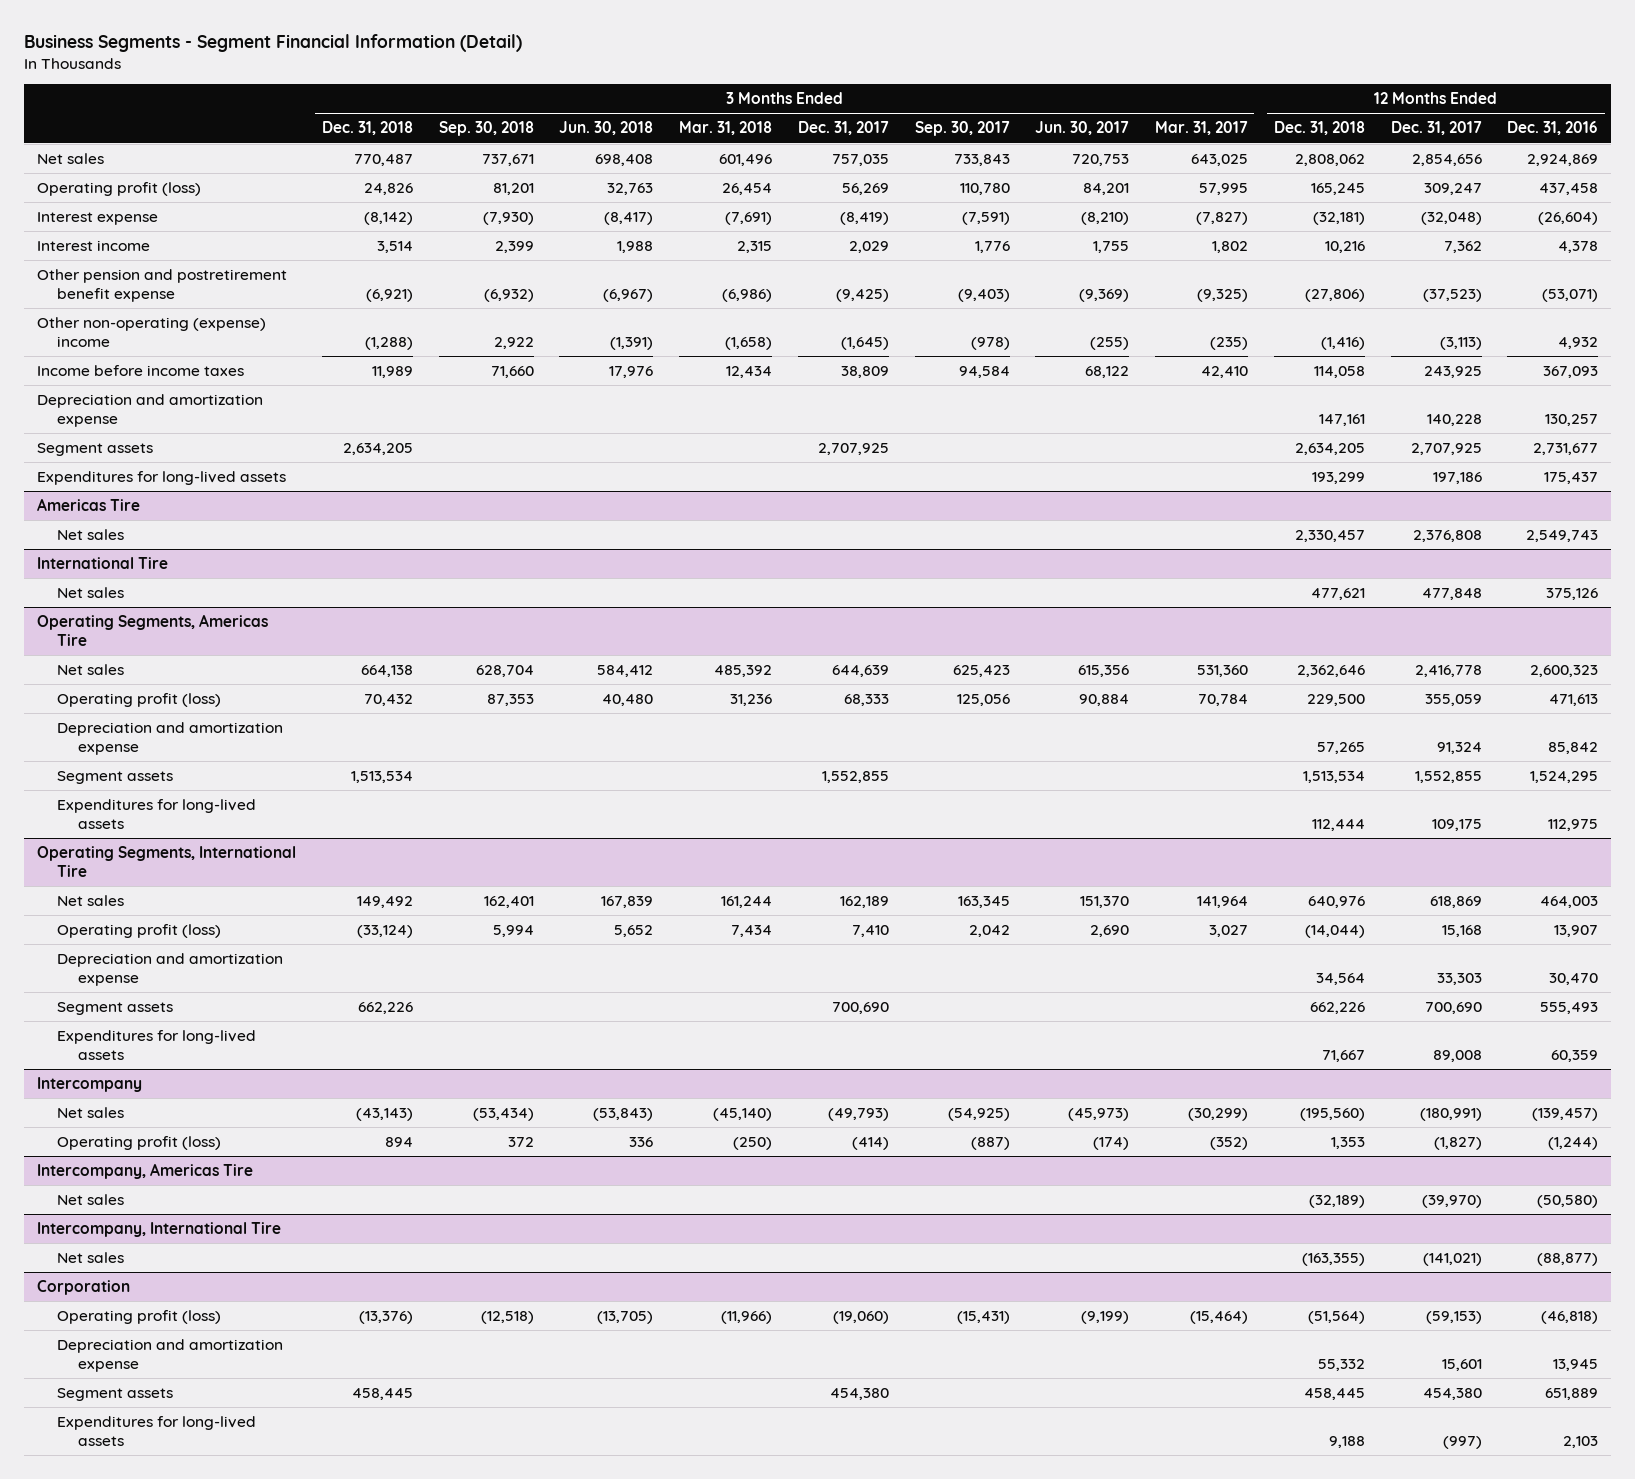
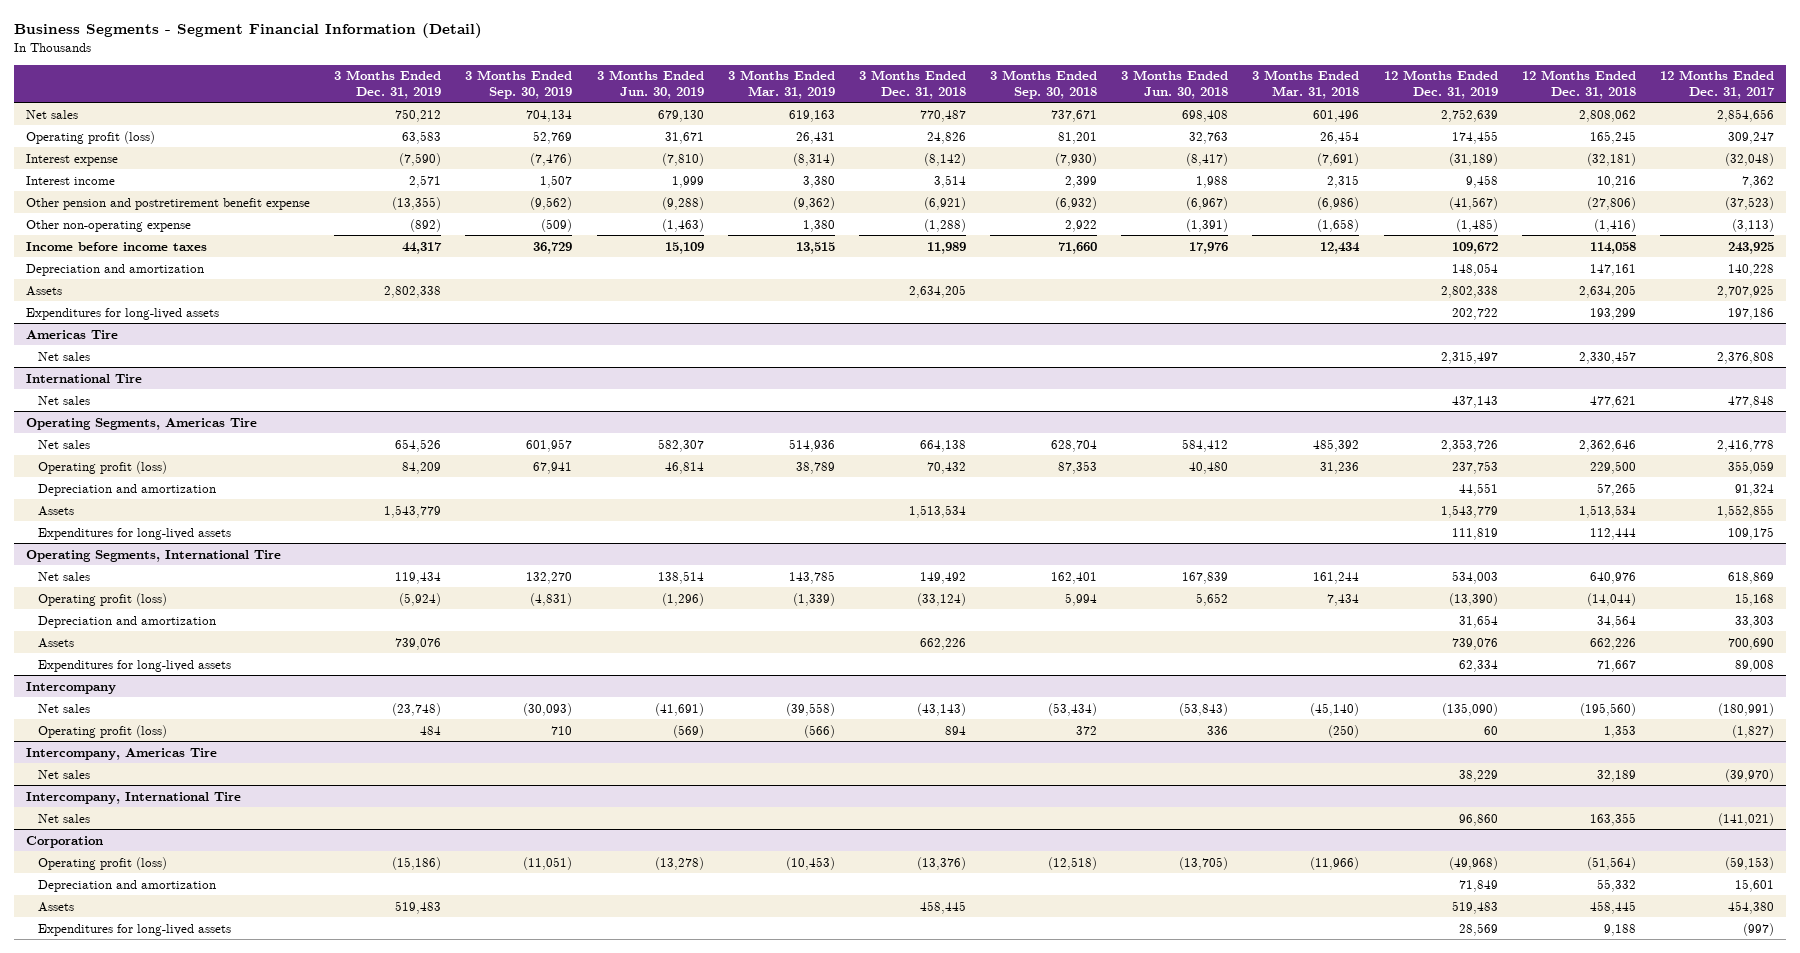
- | 3 Months Ended Dec. 31, 2018 | 3 Months Ended Sep. 30, 2018 | 3 Months Ended Jun. 30, 2018 | 3 Months Ended Mar. 31, 2018 | 3 Months Ended Dec. 31, 2017 | 3 Months Ended Sep. 30, 2017 | 3 Months Ended Jun. 30, 2017 | 3 Months Ended Mar. 31, 2017 | 12 Months Ended Dec. 31, 2018 | 12 Months Ended Dec. 31, 2017 | 12 Months Ended Dec. 31, 2016
+ | 3 Months Ended Dec. 31, 2019 | 3 Months Ended Sep. 30, 2019 | 3 Months Ended Jun. 30, 2019 | 3 Months Ended Mar. 31, 2019 | 3 Months Ended Dec. 31, 2018 | 3 Months Ended Sep. 30, 2018 | 3 Months Ended Jun. 30, 2018 | 3 Months Ended Mar. 31, 2018 | 12 Months Ended Dec. 31, 2019 | 12 Months Ended Dec. 31, 2018 | 12 Months Ended Dec. 31, 2017
- Other non-operating (expense) income | (1,288) | 2,922 | (1,391) | (1,658) | (1,645) | (978) | (255) | (235) | (1,416) | (3,113) | 4,932
+ Other non-operating expense | (892) | (509) | (1,463) | 1,380 | (1,288) | 2,922 | (1,391) | (1,658) | (1,485) | (1,416) | (3,113)
- Depreciation and amortization expense | | | | | | | | | 147,161 | 140,228 | 130,257
- Segment assets | 2,634,205 | | | | 2,707,925 | | | | 2,634,205 | 2,707,925 | 2,731,677
+ Depreciation and amortization | | | | | | | | | 148,054 | 147,161 | 140,228
+ Assets | 2,802,338 | | | | 2,634,205 | | | | 2,802,338 | 2,634,205 | 2,707,925
@ Operating Segments, Americas Tire
- Depreciation and amortization expense | | | | | | | | | 57,265 | 91,324 | 85,842
- Segment assets | 1,513,534 | | | | 1,552,855 | | | | 1,513,534 | 1,552,855 | 1,524,295
+ Depreciation and amortization | | | | | | | | | 44,551 | 57,265 | 91,324
+ Assets | 1,543,779 | | | | 1,513,534 | | | | 1,543,779 | 1,513,534 | 1,552,855
@ Operating Segments, International Tire
- Depreciation and amortization expense | | | | | | | | | 34,564 | 33,303 | 30,470
- Segment assets | 662,226 | | | | 700,690 | | | | 662,226 | 700,690 | 555,493
+ Depreciation and amortization | | | | | | | | | 31,654 | 34,564 | 33,303
+ Assets | 739,076 | | | | 662,226 | | | | 739,076 | 662,226 | 700,690
@ Intercompany, Americas Tire
- Net sales | | | | | | | | | (32,189) | (39,970) | (50,580)
+ Net sales | | | | | | | | | 38,229 | 32,189 | (39,970)
@ Intercompany, International Tire
- Net sales | | | | | | | | | (163,355) | (141,021) | (88,877)
+ Net sales | | | | | | | | | 96,860 | 163,355 | (141,021)
@ Corporation
- Depreciation and amortization expense | | | | | | | | | 55,332 | 15,601 | 13,945
- Segment assets | 458,445 | | | | 454,380 | | | | 458,445 | 454,380 | 651,889
+ Depreciation and amortization | | | | | | | | | 71,849 | 55,332 | 15,601
+ Assets | 519,483 | | | | 458,445 | | | | 519,483 | 458,445 | 454,380

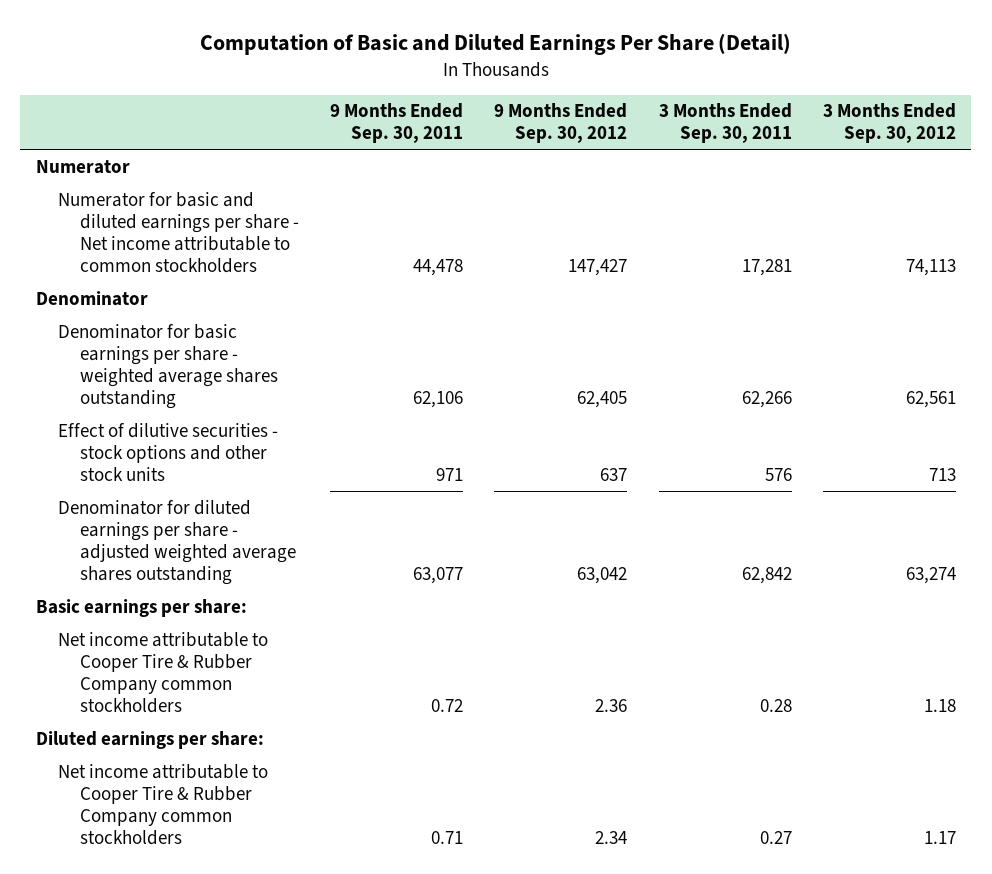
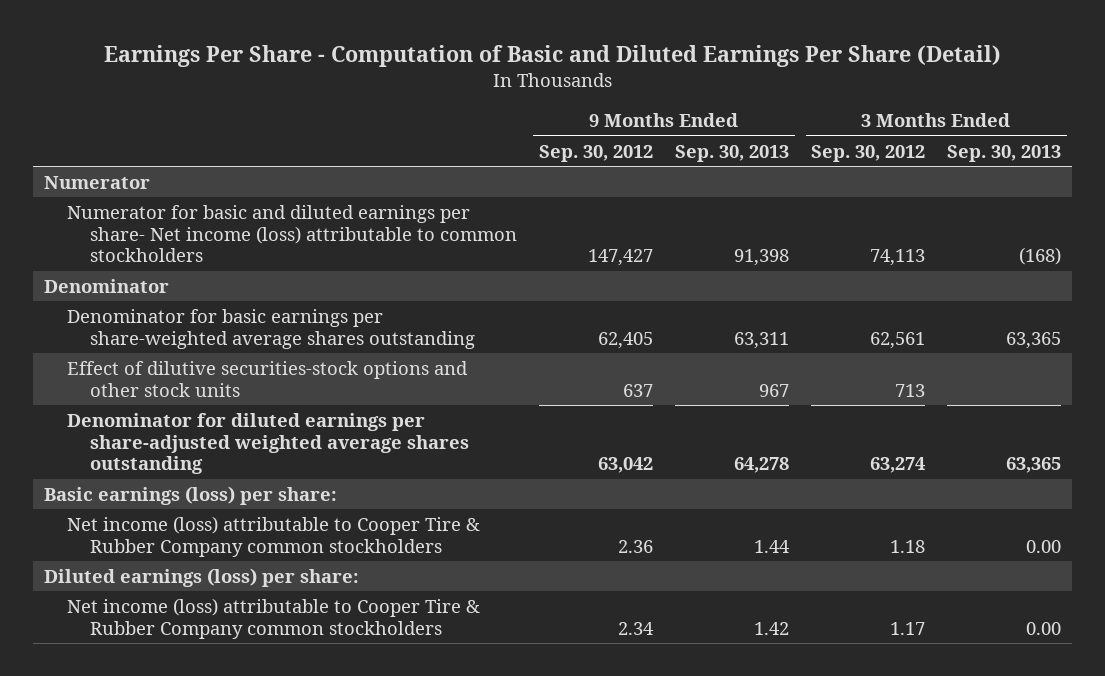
- Computation of Basic and Diluted Earnings Per Share (Detail)
+ Earnings Per Share - Computation of Basic and Diluted Earnings Per Share (Detail)
- | 9 Months Ended Sep. 30, 2011 | 9 Months Ended Sep. 30, 2012 | 3 Months Ended Sep. 30, 2011 | 3 Months Ended Sep. 30, 2012
+ | 9 Months Ended Sep. 30, 2012 | 9 Months Ended Sep. 30, 2013 | 3 Months Ended Sep. 30, 2012 | 3 Months Ended Sep. 30, 2013
- Numerator for basic and diluted earnings per share - Net income attributable to common stockholders | 44,478 | 147,427 | 17,281 | 74,113
+ Numerator for basic and diluted earnings per share- Net income (loss) attributable to common stockholders | 147,427 | 91,398 | 74,113 | (168)
- Denominator for basic earnings per share - weighted average shares outstanding | 62,106 | 62,405 | 62,266 | 62,561
- Effect of dilutive securities - stock options and other stock units | 971 | 637 | 576 | 713
- Denominator for diluted earnings per share - adjusted weighted average shares outstanding | 63,077 | 63,042 | 62,842 | 63,274
- Basic earnings per share:
- Net income attributable to Cooper Tire & Rubber Company common stockholders | 0.72 | 2.36 | 0.28 | 1.18
- Diluted earnings per share:
- Net income attributable to Cooper Tire & Rubber Company common stockholders | 0.71 | 2.34 | 0.27 | 1.17
+ Denominator for basic earnings per share-weighted average shares outstanding | 62,405 | 63,311 | 62,561 | 63,365
+ Effect of dilutive securities-stock options and other stock units | 637 | 967 | 713 |
+ Denominator for diluted earnings per share-adjusted weighted average shares outstanding | 63,042 | 64,278 | 63,274 | 63,365
+ Basic earnings (loss) per share:
+ Net income (loss) attributable to Cooper Tire & Rubber Company common stockholders | 2.36 | 1.44 | 1.18 | 0.00
+ Diluted earnings (loss) per share:
+ Net income (loss) attributable to Cooper Tire & Rubber Company common stockholders | 2.34 | 1.42 | 1.17 | 0.00

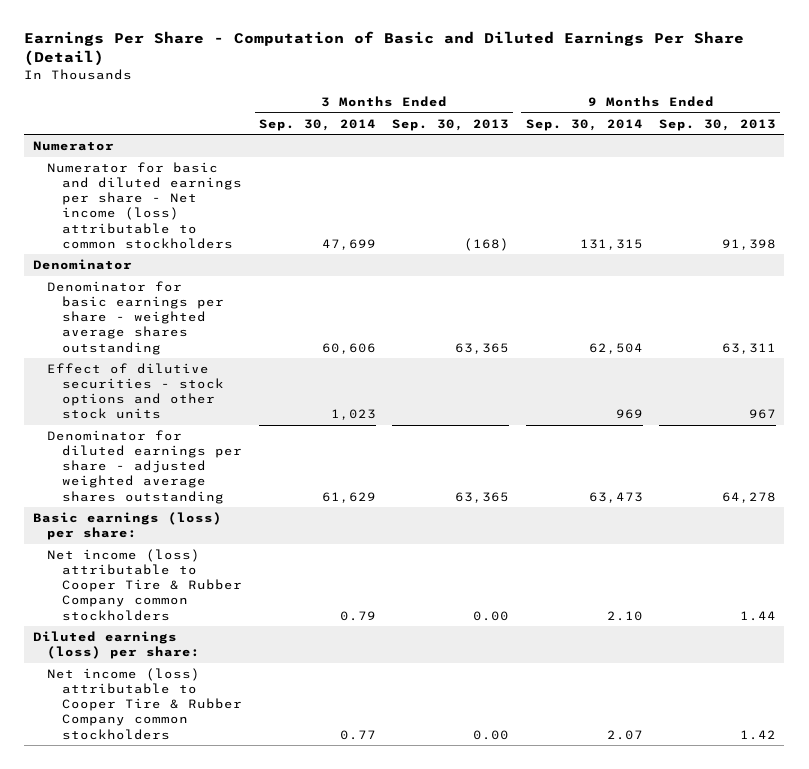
- | 9 Months Ended Sep. 30, 2012 | 9 Months Ended Sep. 30, 2013 | 3 Months Ended Sep. 30, 2012 | 3 Months Ended Sep. 30, 2013
+ | 3 Months Ended Sep. 30, 2014 | 3 Months Ended Sep. 30, 2013 | 9 Months Ended Sep. 30, 2014 | 9 Months Ended Sep. 30, 2013
- Numerator for basic and diluted earnings per share- Net income (loss) attributable to common stockholders | 147,427 | 91,398 | 74,113 | (168)
+ Numerator for basic and diluted earnings per share - Net income (loss) attributable to common stockholders | 47,699 | (168) | 131,315 | 91,398
- Denominator for basic earnings per share-weighted average shares outstanding | 62,405 | 63,311 | 62,561 | 63,365
- Effect of dilutive securities-stock options and other stock units | 637 | 967 | 713 |
- Denominator for diluted earnings per share-adjusted weighted average shares outstanding | 63,042 | 64,278 | 63,274 | 63,365
+ Denominator for basic earnings per share - weighted average shares outstanding | 60,606 | 63,365 | 62,504 | 63,311
+ Effect of dilutive securities - stock options and other stock units | 1,023 | | 969 | 967
+ Denominator for diluted earnings per share - adjusted weighted average shares outstanding | 61,629 | 63,365 | 63,473 | 64,278

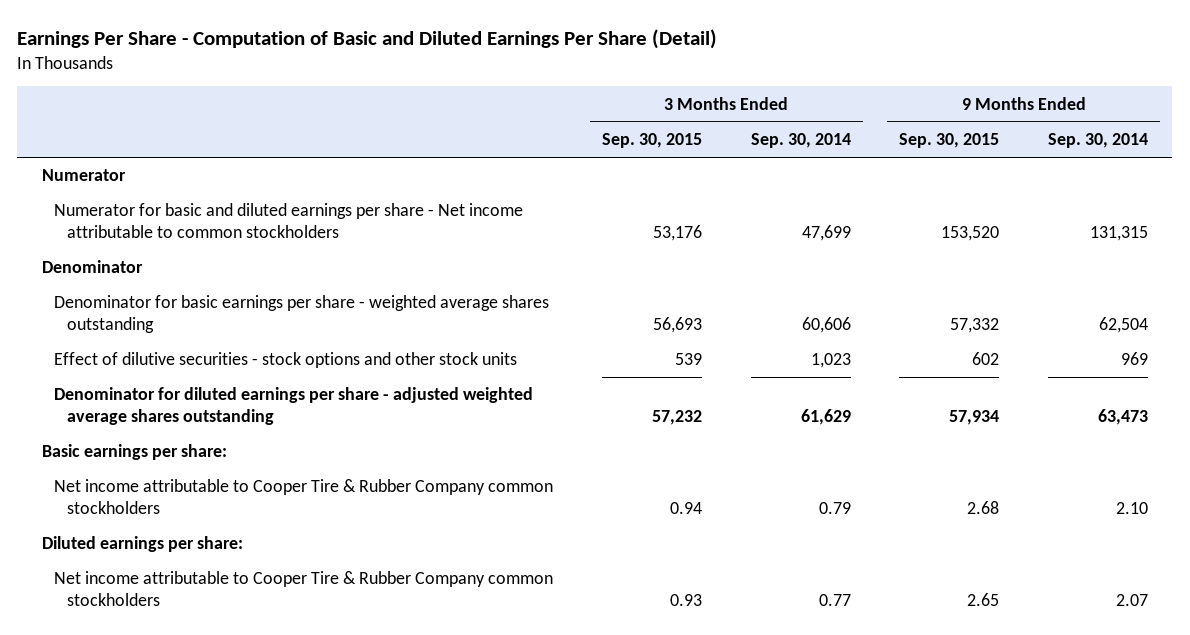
- | 3 Months Ended Sep. 30, 2014 | 3 Months Ended Sep. 30, 2013 | 9 Months Ended Sep. 30, 2014 | 9 Months Ended Sep. 30, 2013
+ | 3 Months Ended Sep. 30, 2015 | 3 Months Ended Sep. 30, 2014 | 9 Months Ended Sep. 30, 2015 | 9 Months Ended Sep. 30, 2014
- Numerator for basic and diluted earnings per share - Net income (loss) attributable to common stockholders | 47,699 | (168) | 131,315 | 91,398
+ Numerator for basic and diluted earnings per share - Net income attributable to common stockholders | 53,176 | 47,699 | 153,520 | 131,315
- Basic earnings (loss) per share:
- Net income (loss) attributable to Cooper Tire & Rubber Company common stockholders | 0.79 | 0.00 | 2.10 | 1.44
- Diluted earnings (loss) per share:
- Net income (loss) attributable to Cooper Tire & Rubber Company common stockholders | 0.77 | 0.00 | 2.07 | 1.42
+ Basic earnings per share:
+ Net income attributable to Cooper Tire & Rubber Company common stockholders | 0.94 | 0.79 | 2.68 | 2.10
+ Diluted earnings per share:
+ Net income attributable to Cooper Tire & Rubber Company common stockholders | 0.93 | 0.77 | 2.65 | 2.07

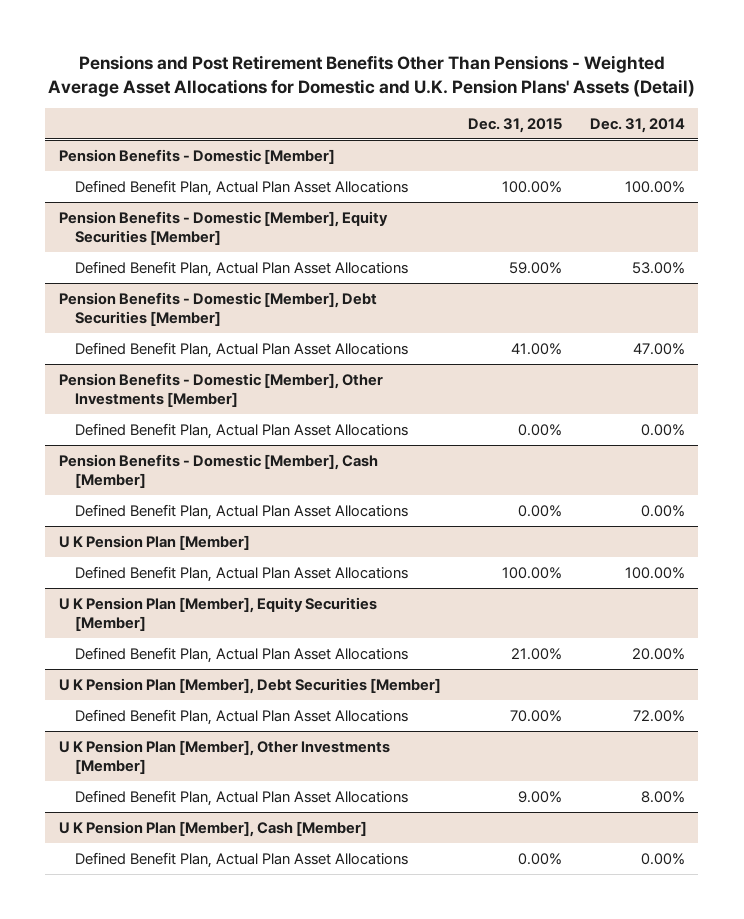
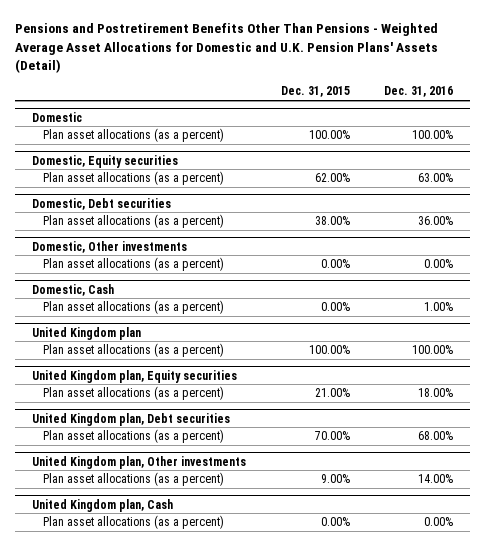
- Pensions and Post Retirement Benefits Other Than Pensions - Weighted Average Asset Allocations for Domestic and U.K. Pension Plans' Assets (Detail)
+ Pensions and Postretirement Benefits Other Than Pensions - Weighted Average Asset Allocations for Domestic and U.K. Pension Plans' Assets (Detail)
- | Dec. 31, 2015 | Dec. 31, 2014
+ | Dec. 31, 2015 | Dec. 31, 2016
- Pension Benefits - Domestic [Member]
- Defined Benefit Plan, Actual Plan Asset Allocations | 100.00% | 100.00%
- Pension Benefits - Domestic [Member], Equity Securities [Member]
- Defined Benefit Plan, Actual Plan Asset Allocations | 59.00% | 53.00%
- Pension Benefits - Domestic [Member], Debt Securities [Member]
- Defined Benefit Plan, Actual Plan Asset Allocations | 41.00% | 47.00%
- Pension Benefits - Domestic [Member], Other Investments [Member]
- Defined Benefit Plan, Actual Plan Asset Allocations | 0.00% | 0.00%
- Pension Benefits - Domestic [Member], Cash [Member]
- Defined Benefit Plan, Actual Plan Asset Allocations | 0.00% | 0.00%
- U K Pension Plan [Member]
- Defined Benefit Plan, Actual Plan Asset Allocations | 100.00% | 100.00%
- U K Pension Plan [Member], Equity Securities [Member]
- Defined Benefit Plan, Actual Plan Asset Allocations | 21.00% | 20.00%
- U K Pension Plan [Member], Debt Securities [Member]
- Defined Benefit Plan, Actual Plan Asset Allocations | 70.00% | 72.00%
- U K Pension Plan [Member], Other Investments [Member]
- Defined Benefit Plan, Actual Plan Asset Allocations | 9.00% | 8.00%
- U K Pension Plan [Member], Cash [Member]
- Defined Benefit Plan, Actual Plan Asset Allocations | 0.00% | 0.00%
+ Domestic
+ Plan asset allocations (as a percent) | 100.00% | 100.00%
+ Domestic, Equity securities
+ Plan asset allocations (as a percent) | 62.00% | 63.00%
+ Domestic, Debt securities
+ Plan asset allocations (as a percent) | 38.00% | 36.00%
+ Domestic, Other investments
+ Plan asset allocations (as a percent) | 0.00% | 0.00%
+ Domestic, Cash
+ Plan asset allocations (as a percent) | 0.00% | 1.00%
+ United Kingdom plan
+ Plan asset allocations (as a percent) | 100.00% | 100.00%
+ United Kingdom plan, Equity securities
+ Plan asset allocations (as a percent) | 21.00% | 18.00%
+ United Kingdom plan, Debt securities
+ Plan asset allocations (as a percent) | 70.00% | 68.00%
+ United Kingdom plan, Other investments
+ Plan asset allocations (as a percent) | 9.00% | 14.00%
+ United Kingdom plan, Cash
+ Plan asset allocations (as a percent) | 0.00% | 0.00%

